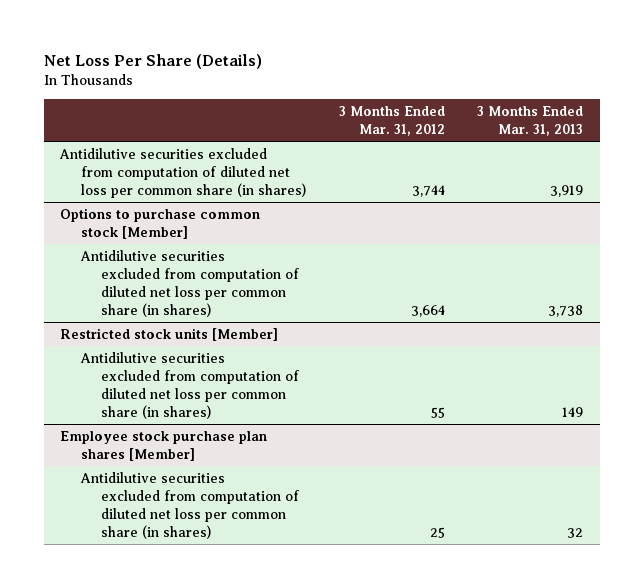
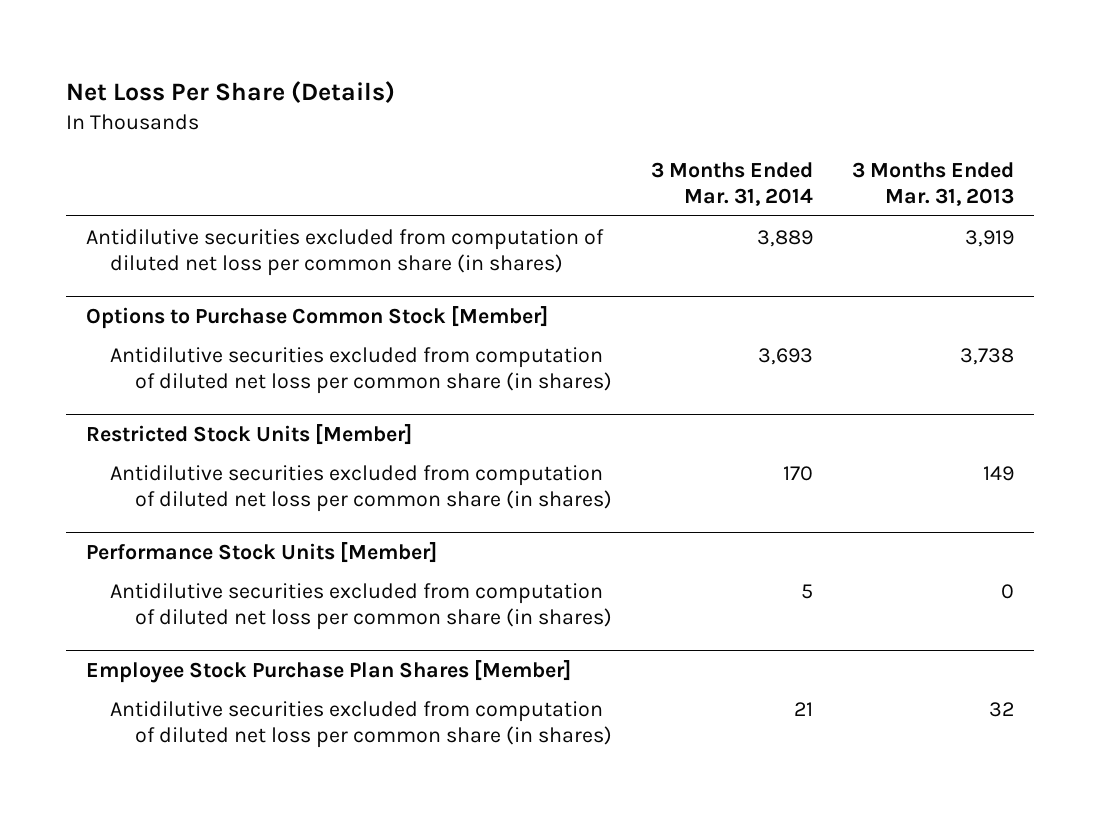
- | 3 Months Ended Mar. 31, 2012 | 3 Months Ended Mar. 31, 2013
+ | 3 Months Ended Mar. 31, 2014 | 3 Months Ended Mar. 31, 2013
- Options to purchase common stock [Member]
+ Options to Purchase Common Stock [Member]
- Restricted stock units [Member]
+ Restricted Stock Units [Member]
- Employee stock purchase plan shares [Member]
+ Performance Stock Units [Member]
+ Antidilutive securities excluded from computation of diluted net loss per common share (in shares) | 5 | 0
+ Employee Stock Purchase Plan Shares [Member]

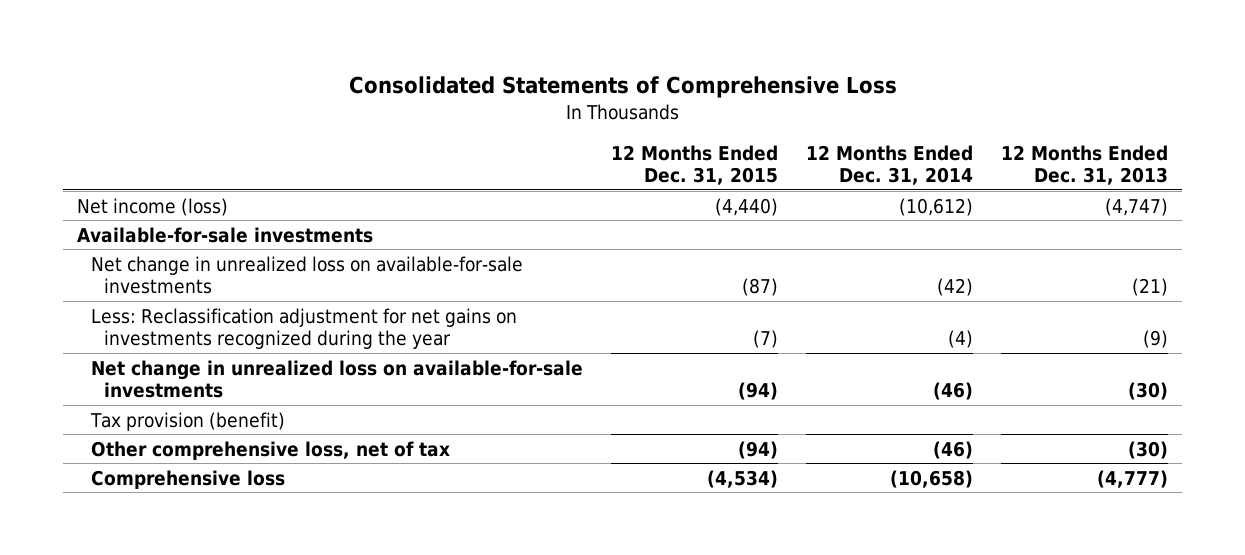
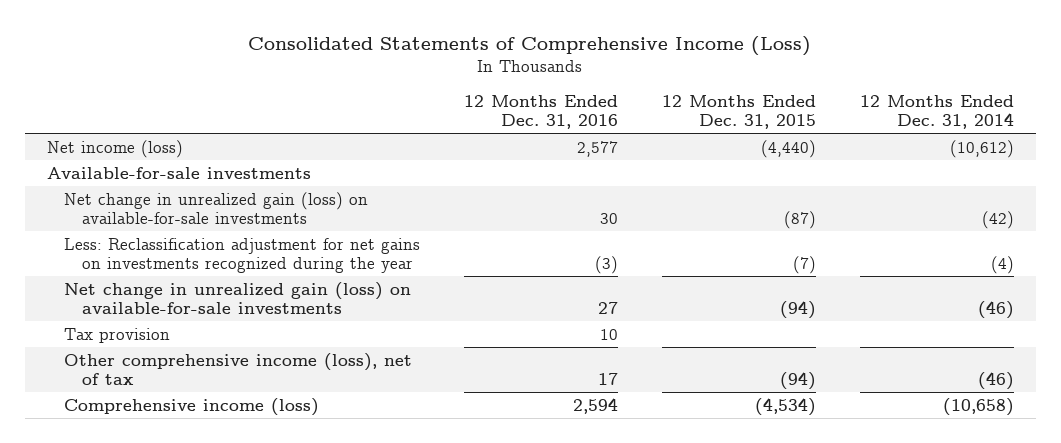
- Consolidated Statements of Comprehensive Loss
+ Consolidated Statements of Comprehensive Income (Loss)
- | 12 Months Ended Dec. 31, 2015 | 12 Months Ended Dec. 31, 2014 | 12 Months Ended Dec. 31, 2013
+ | 12 Months Ended Dec. 31, 2016 | 12 Months Ended Dec. 31, 2015 | 12 Months Ended Dec. 31, 2014
- Net change in unrealized loss on available-for-sale investments | (87) | (42) | (21)
+ Net change in unrealized gain (loss) on available-for-sale investments | 30 | (87) | (42)
- Net change in unrealized loss on available-for-sale investments | (94) | (46) | (30)
- Tax provision (benefit)
- Other comprehensive loss, net of tax | (94) | (46) | (30)
- Comprehensive loss | (4,534) | (10,658) | (4,777)
+ Net change in unrealized gain (loss) on available-for-sale investments | 27 | (94) | (46)
+ Tax provision | 10 | |
+ Other comprehensive income (loss), net of tax | 17 | (94) | (46)
+ Comprehensive income (loss) | 2,594 | (4,534) | (10,658)

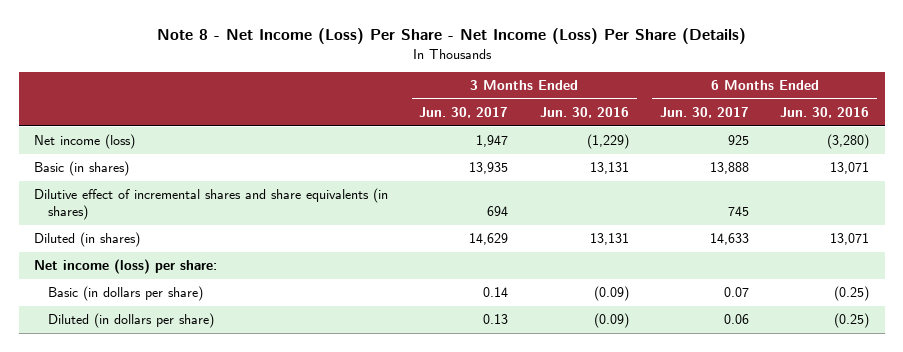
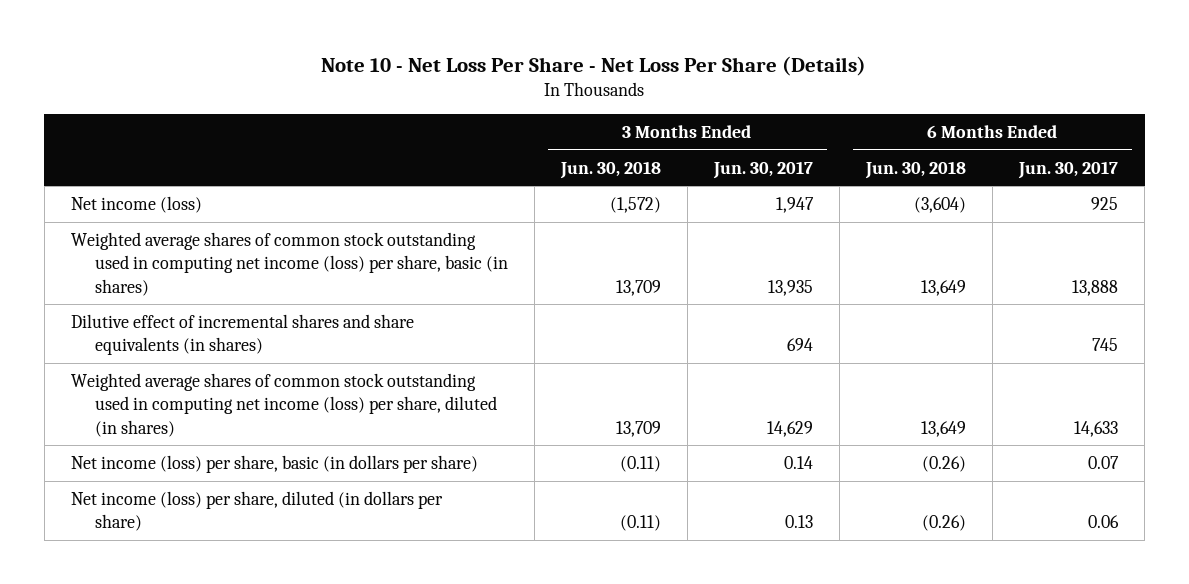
- Note 8 - Net Income (Loss) Per Share - Net Income (Loss) Per Share (Details)
+ Note 10 - Net Loss Per Share - Net Loss Per Share (Details)
- | 3 Months Ended Jun. 30, 2017 | 3 Months Ended Jun. 30, 2016 | 6 Months Ended Jun. 30, 2017 | 6 Months Ended Jun. 30, 2016
+ | 3 Months Ended Jun. 30, 2018 | 3 Months Ended Jun. 30, 2017 | 6 Months Ended Jun. 30, 2018 | 6 Months Ended Jun. 30, 2017
- Basic (in shares) | 13,935 | 13,131 | 13,888 | 13,071
+ Weighted average shares of common stock outstanding used in computing net income (loss) per share, basic (in shares) | 13,709 | 13,935 | 13,649 | 13,888
- Diluted (in shares) | 14,629 | 13,131 | 14,633 | 13,071
- Net income (loss) per share:
- Basic (in dollars per share) | 0.14 | (0.09) | 0.07 | (0.25)
- Diluted (in dollars per share) | 0.13 | (0.09) | 0.06 | (0.25)
+ Weighted average shares of common stock outstanding used in computing net income (loss) per share, diluted (in shares) | 13,709 | 14,629 | 13,649 | 14,633
+ Net income (loss) per share, basic (in dollars per share) | (0.11) | 0.14 | (0.26) | 0.07
+ Net income (loss) per share, diluted (in dollars per share) | (0.11) | 0.13 | (0.26) | 0.06

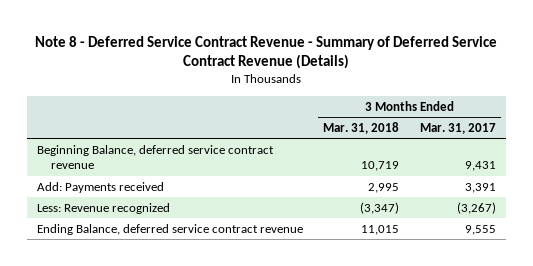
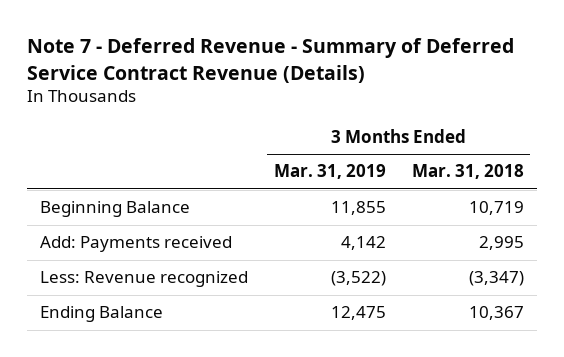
- Note 8 - Deferred Service Contract Revenue - Summary of Deferred Service Contract Revenue (Details)
+ Note 7 - Deferred Revenue - Summary of Deferred Service Contract Revenue (Details)
- | 3 Months Ended Mar. 31, 2018 | 3 Months Ended Mar. 31, 2017
+ | 3 Months Ended Mar. 31, 2019 | 3 Months Ended Mar. 31, 2018
- Beginning Balance, deferred service contract revenue | 10,719 | 9,431
+ Beginning Balance | 11,855 | 10,719
- Ending Balance, deferred service contract revenue | 11,015 | 9,555
+ Ending Balance | 12,475 | 10,367

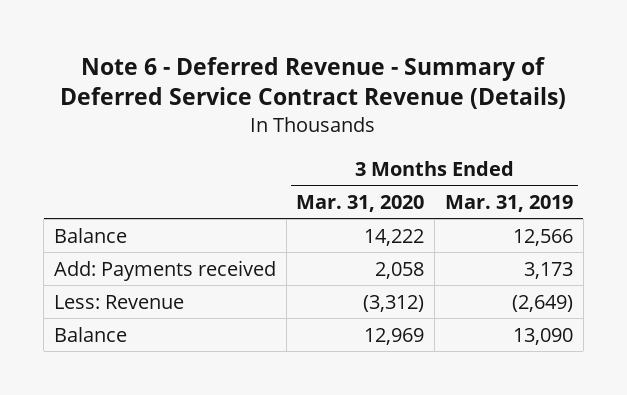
- Note 7 - Deferred Revenue - Summary of Deferred Service Contract Revenue (Details)
+ Note 6 - Deferred Revenue - Summary of Deferred Service Contract Revenue (Details)
- | 3 Months Ended Mar. 31, 2019 | 3 Months Ended Mar. 31, 2018
+ | 3 Months Ended Mar. 31, 2020 | 3 Months Ended Mar. 31, 2019
- Beginning Balance | 11,855 | 10,719
- Add: Payments received | 4,142 | 2,995
- Less: Revenue recognized | (3,522) | (3,347)
- Ending Balance | 12,475 | 10,367
+ Balance | 14,222 | 12,566
+ Add: Payments received | 2,058 | 3,173
+ Less: Revenue | (3,312) | (2,649)
+ Balance | 12,969 | 13,090

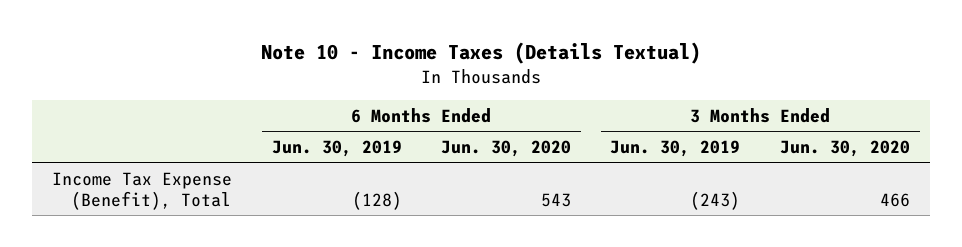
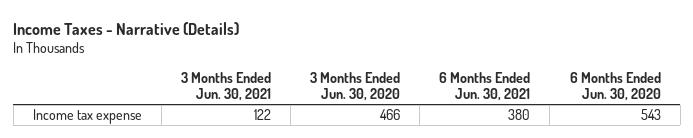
- Note 10 - Income Taxes (Details Textual)
+ Income Taxes - Narrative (Details)
- | 6 Months Ended Jun. 30, 2019 | 6 Months Ended Jun. 30, 2020 | 3 Months Ended Jun. 30, 2019 | 3 Months Ended Jun. 30, 2020
+ | 3 Months Ended Jun. 30, 2021 | 3 Months Ended Jun. 30, 2020 | 6 Months Ended Jun. 30, 2021 | 6 Months Ended Jun. 30, 2020
- Income Tax Expense (Benefit), Total | (128) | 543 | (243) | 466
+ Income tax expense | 122 | 466 | 380 | 543

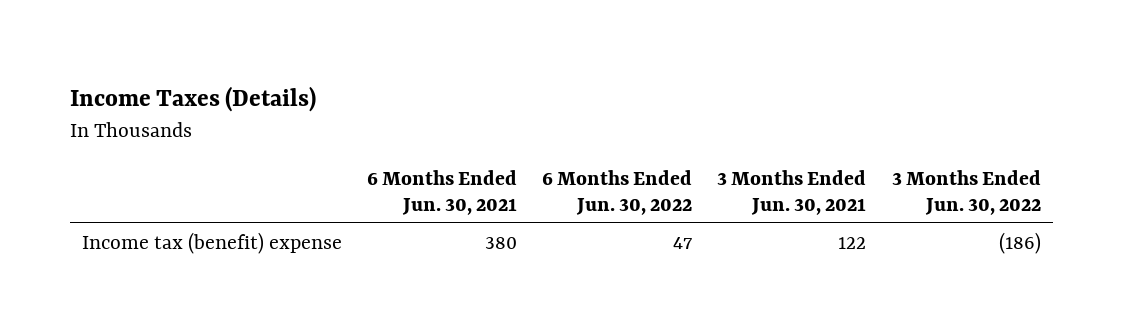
- Income Taxes - Narrative (Details)
+ Income Taxes (Details)
- | 3 Months Ended Jun. 30, 2021 | 3 Months Ended Jun. 30, 2020 | 6 Months Ended Jun. 30, 2021 | 6 Months Ended Jun. 30, 2020
+ | 6 Months Ended Jun. 30, 2021 | 6 Months Ended Jun. 30, 2022 | 3 Months Ended Jun. 30, 2021 | 3 Months Ended Jun. 30, 2022
- Income tax expense | 122 | 466 | 380 | 543
+ Income tax (benefit) expense | 380 | 47 | 122 | (186)

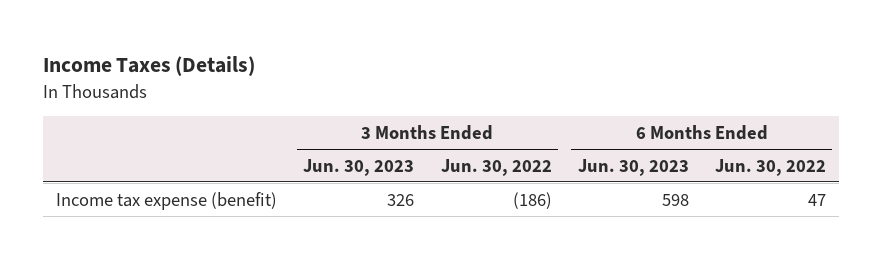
- | 6 Months Ended Jun. 30, 2021 | 6 Months Ended Jun. 30, 2022 | 3 Months Ended Jun. 30, 2021 | 3 Months Ended Jun. 30, 2022
+ | 3 Months Ended Jun. 30, 2023 | 3 Months Ended Jun. 30, 2022 | 6 Months Ended Jun. 30, 2023 | 6 Months Ended Jun. 30, 2022
- Income tax (benefit) expense | 380 | 47 | 122 | (186)
+ Income tax expense (benefit) | 326 | (186) | 598 | 47

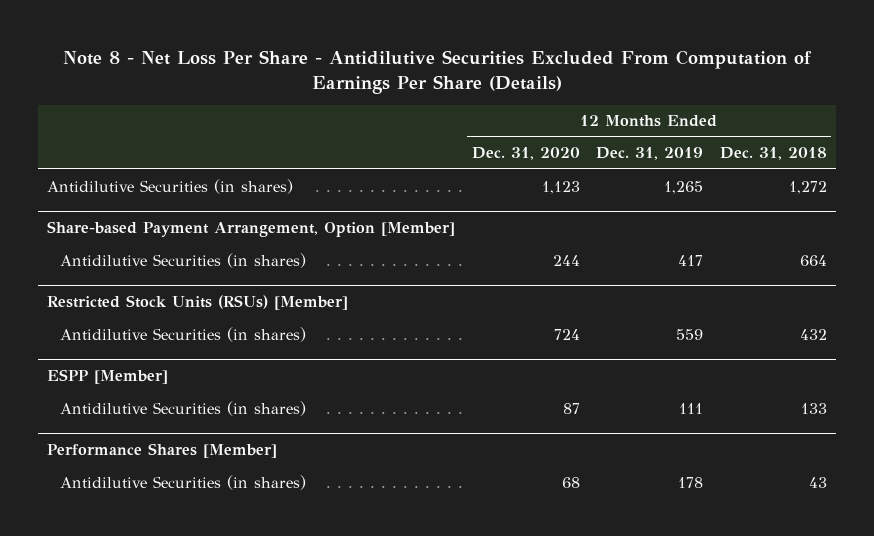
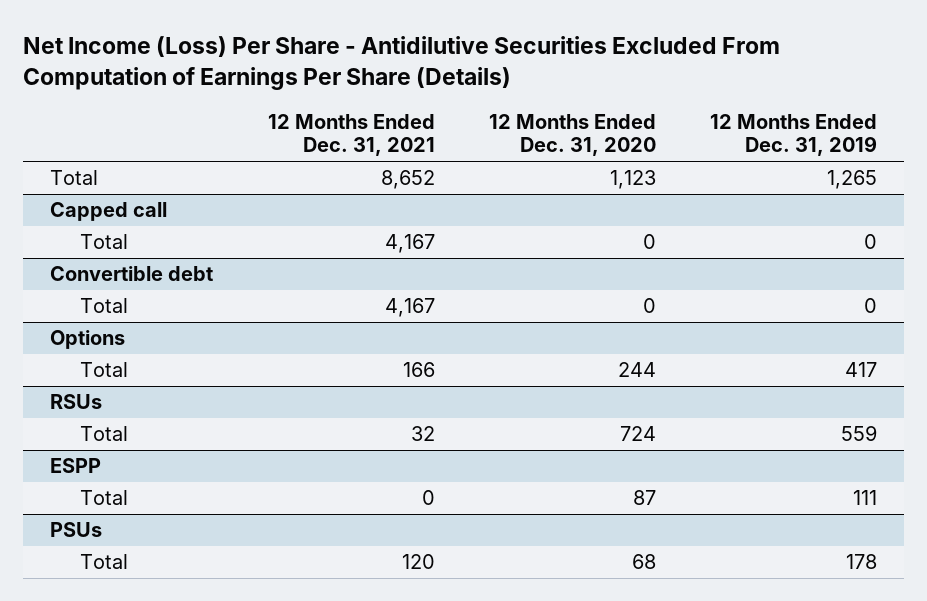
- Note 8 - Net Loss Per Share - Antidilutive Securities Excluded From Computation of Earnings Per Share (Details)
+ Net Income (Loss) Per Share - Antidilutive Securities Excluded From Computation of Earnings Per Share (Details)
- | 12 Months Ended Dec. 31, 2020 | 12 Months Ended Dec. 31, 2019 | 12 Months Ended Dec. 31, 2018
+ | 12 Months Ended Dec. 31, 2021 | 12 Months Ended Dec. 31, 2020 | 12 Months Ended Dec. 31, 2019
- Antidilutive Securities (in shares) | 1,123 | 1,265 | 1,272
- Share-based Payment Arrangement, Option [Member]
- Antidilutive Securities (in shares) | 244 | 417 | 664
- Restricted Stock Units (RSUs) [Member]
- Antidilutive Securities (in shares) | 724 | 559 | 432
- ESPP [Member]
- Antidilutive Securities (in shares) | 87 | 111 | 133
- Performance Shares [Member]
- Antidilutive Securities (in shares) | 68 | 178 | 43
+ Total | 8,652 | 1,123 | 1,265
+ Capped call
+ Total | 4,167 | 0 | 0
+ Convertible debt
+ Total | 4,167 | 0 | 0
+ Options
+ Total | 166 | 244 | 417
+ RSUs
+ Total | 32 | 724 | 559
+ ESPP
+ Total | 0 | 87 | 111
+ PSUs
+ Total | 120 | 68 | 178

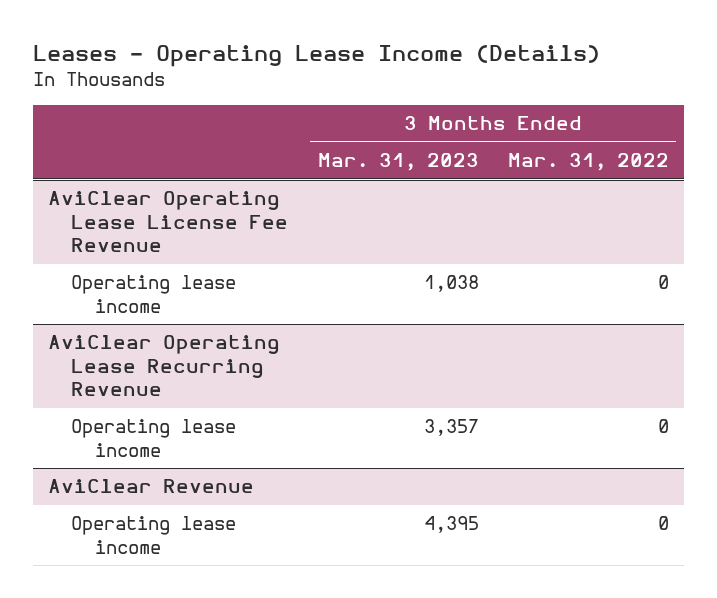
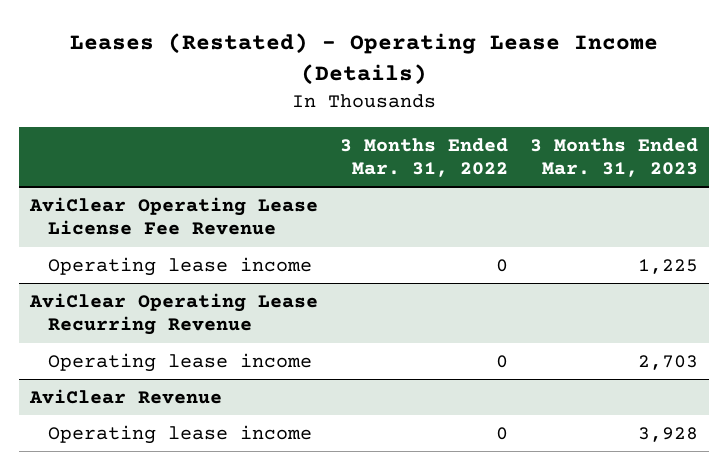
- Leases - Operating Lease Income (Details)
+ Leases (Restated) - Operating Lease Income (Details)
- | 3 Months Ended Mar. 31, 2023 | 3 Months Ended Mar. 31, 2022
+ | 3 Months Ended Mar. 31, 2022 | 3 Months Ended Mar. 31, 2023
@ AviClear Operating Lease License Fee Revenue
- Operating lease income | 1,038 | 0
+ Operating lease income | 0 | 1,225
@ AviClear Operating Lease Recurring Revenue
- Operating lease income | 3,357 | 0
+ Operating lease income | 0 | 2,703
@ AviClear Revenue
- Operating lease income | 4,395 | 0
+ Operating lease income | 0 | 3,928

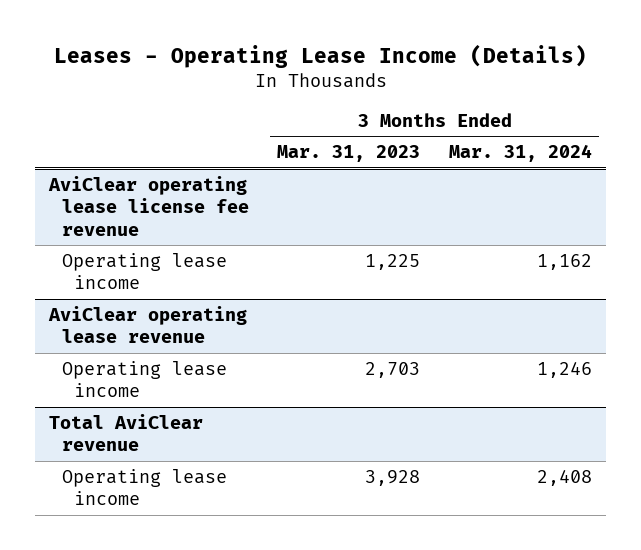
- Leases (Restated) - Operating Lease Income (Details)
+ Leases - Operating Lease Income (Details)
- | 3 Months Ended Mar. 31, 2022 | 3 Months Ended Mar. 31, 2023
+ | 3 Months Ended Mar. 31, 2023 | 3 Months Ended Mar. 31, 2024
- AviClear Operating Lease License Fee Revenue
+ AviClear operating lease license fee revenue
- AviClear Operating Lease Recurring Revenue
+ AviClear operating lease revenue
- AviClear Revenue
+ Total AviClear revenue

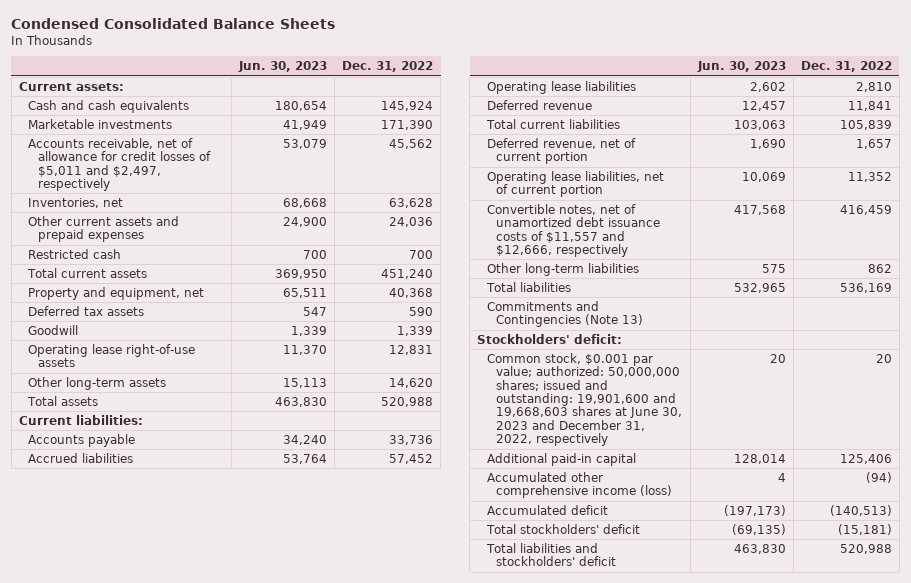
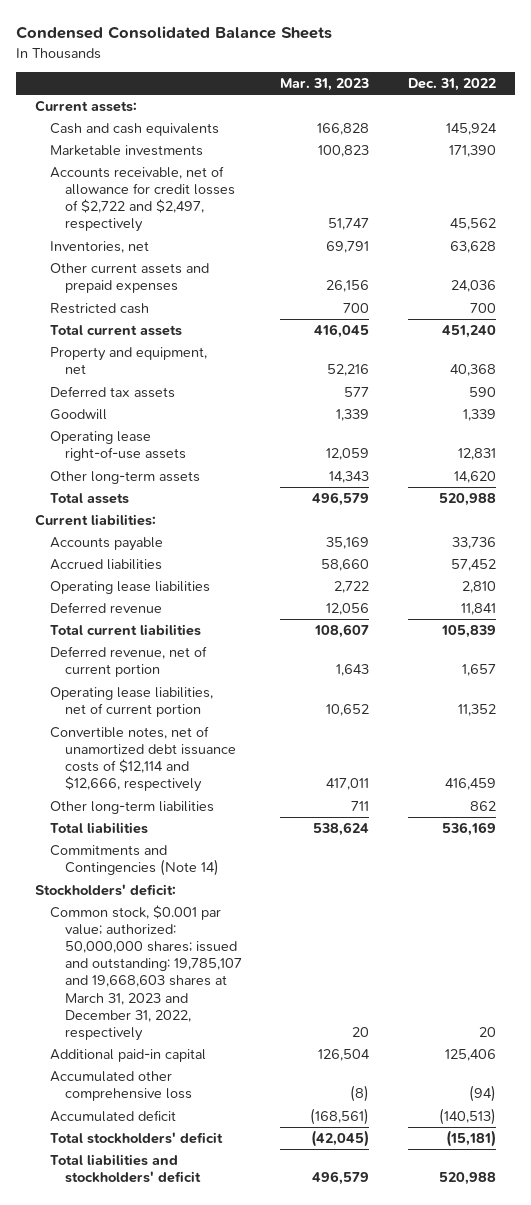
- | Jun. 30, 2023 | Dec. 31, 2022
+ | Mar. 31, 2023 | Dec. 31, 2022
- Accounts receivable, net of allowance for credit losses of $5,011 and $2,497, respectively | 53,079 | 45,562
+ Accounts receivable, net of allowance for credit losses of $2,722 and $2,497, respectively | 51,747 | 45,562
- Convertible notes, net of unamortized debt issuance costs of $11,557 and $12,666, respectively | 417,568 | 416,459
+ Convertible notes, net of unamortized debt issuance costs of $12,114 and $12,666, respectively | 417,011 | 416,459
- Commitments and Contingencies (Note 13)
+ Commitments and Contingencies (Note 14)
- Common stock, $0.001 par value; authorized: 50,000,000 shares; issued and outstanding: 19,901,600 and 19,668,603 shares at June 30, 2023 and December 31, 2022, respectively | 20 | 20
+ Common stock, $0.001 par value; authorized: 50,000,000 shares; issued and outstanding: 19,785,107 and 19,668,603 shares at March 31, 2023 and December 31, 2022, respectively | 20 | 20
- Accumulated other comprehensive income (loss) | 4 | (94)
+ Accumulated other comprehensive loss | (8) | (94)

